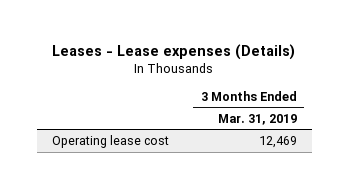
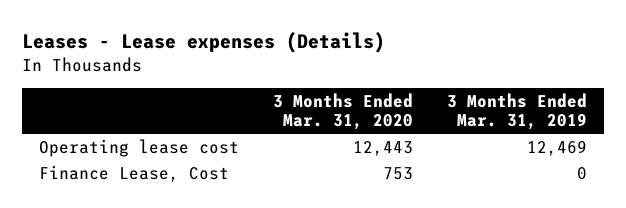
- | 3 Months Ended Mar. 31, 2019
+ | 3 Months Ended Mar. 31, 2020 | 3 Months Ended Mar. 31, 2019
+ Finance Lease, Cost | 753 | 0

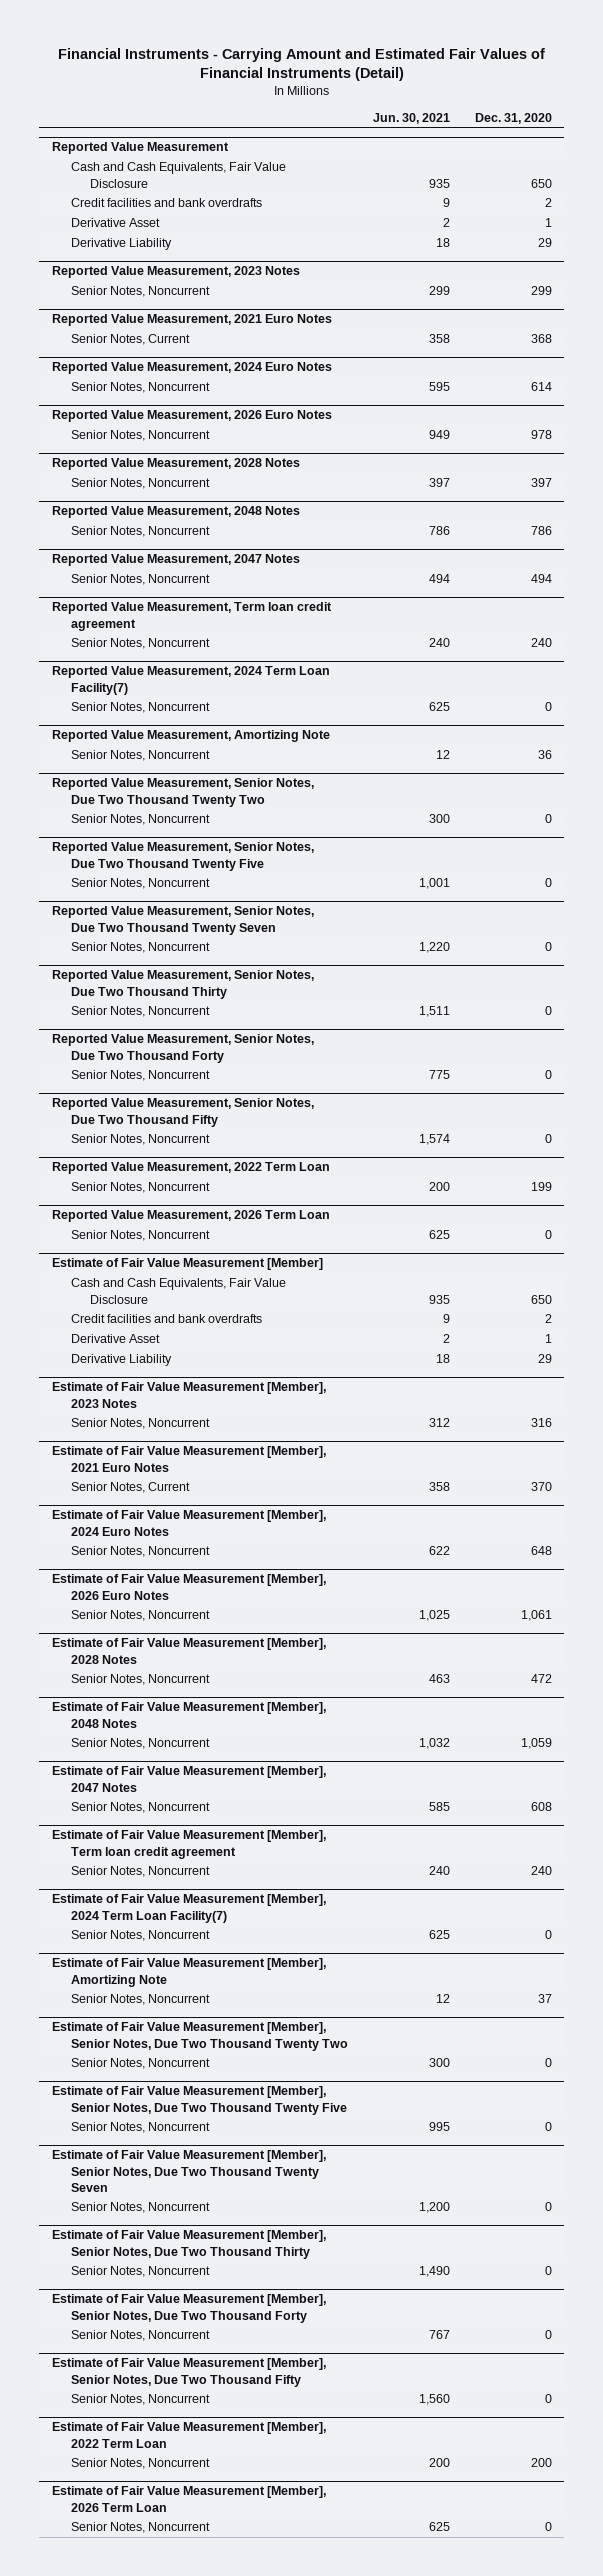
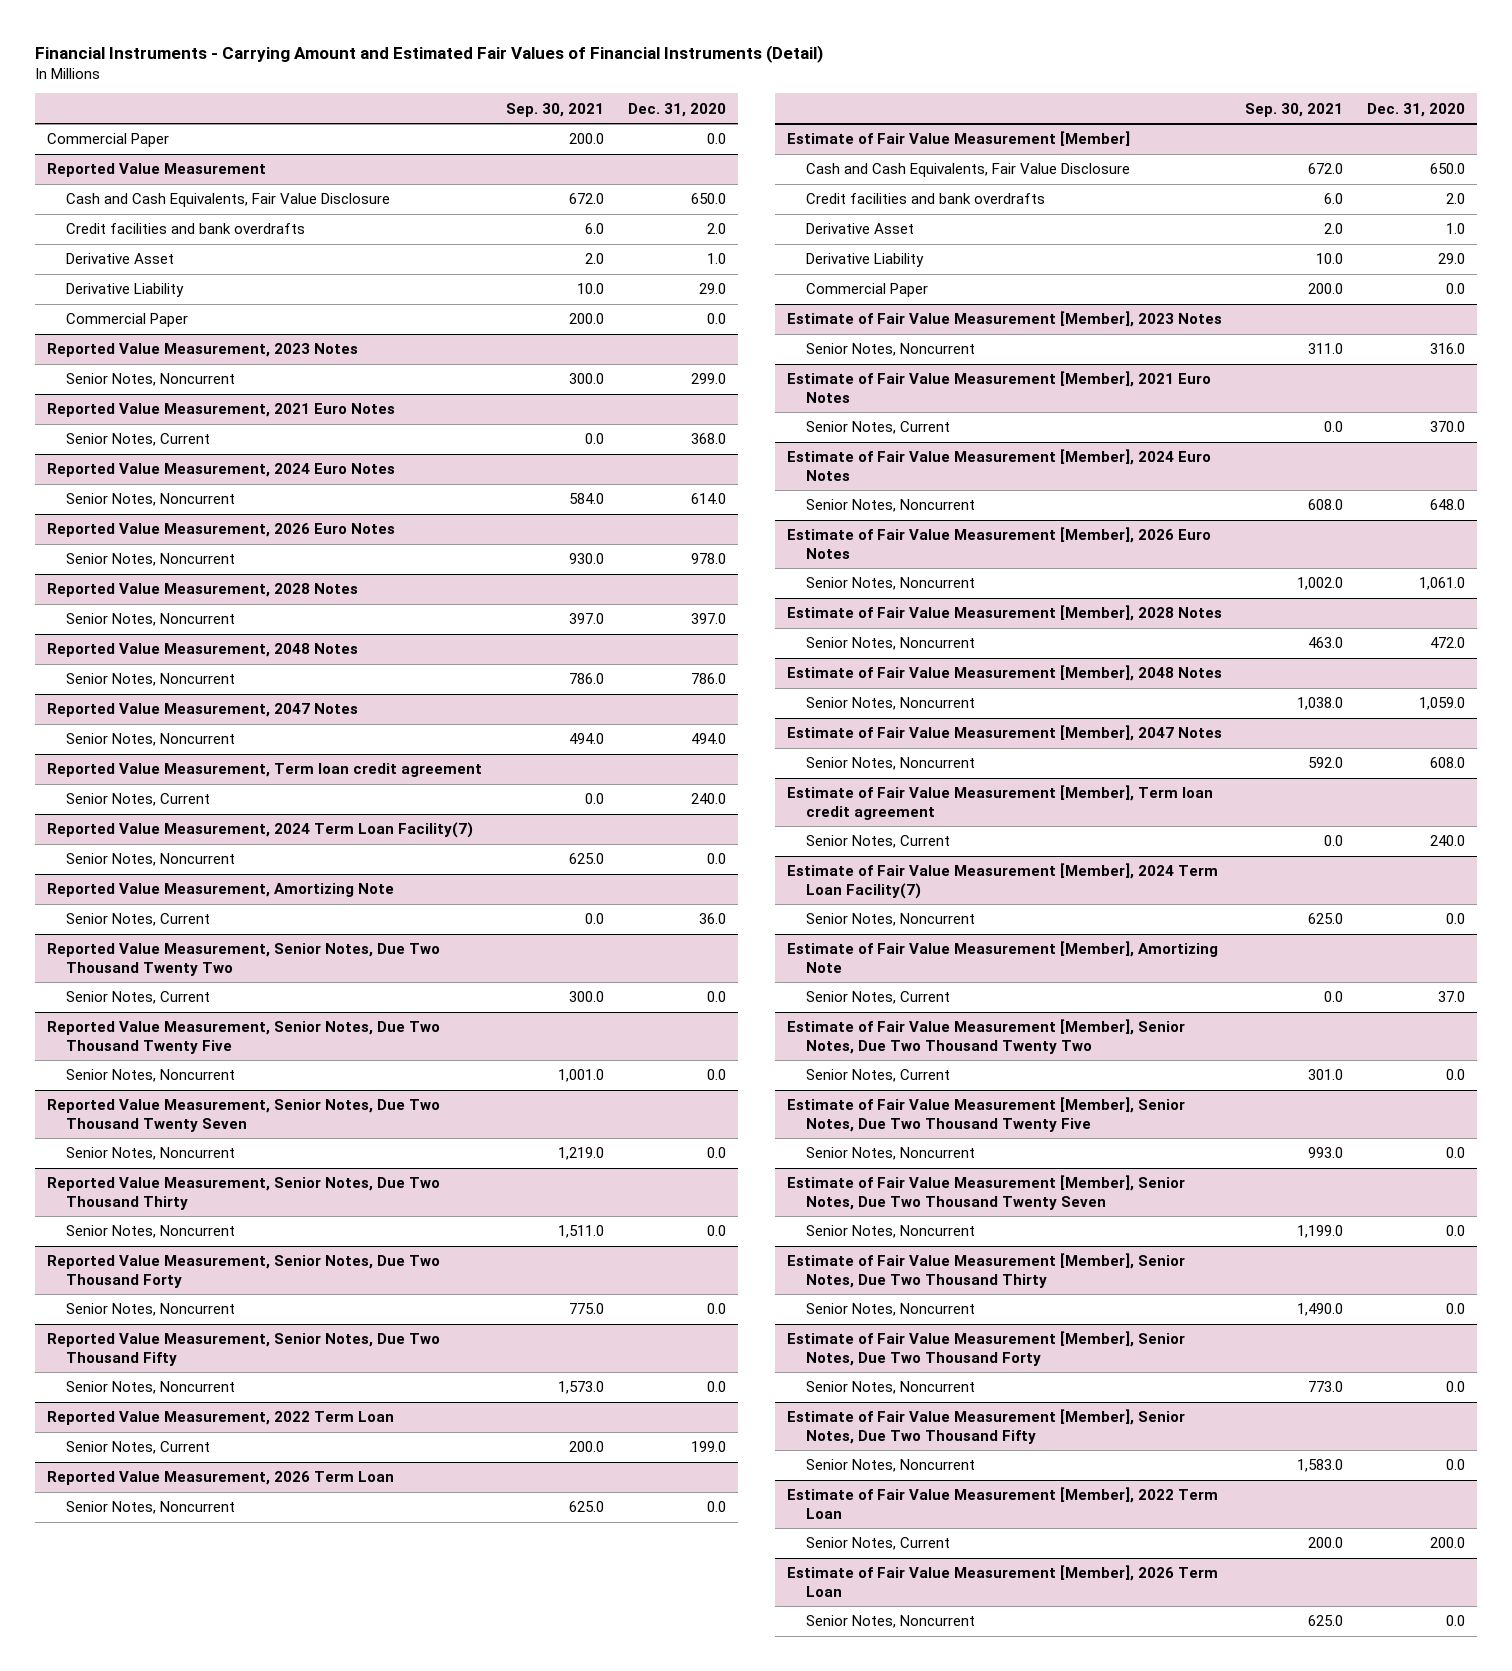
- | Jun. 30, 2021 | Dec. 31, 2020
+ | Sep. 30, 2021 | Dec. 31, 2020
+ Commercial Paper | 200.0 | 0.0
@ Reported Value Measurement
- Cash and Cash Equivalents, Fair Value Disclosure | 935 | 650
- Credit facilities and bank overdrafts | 9 | 2
- Derivative Asset | 2 | 1
- Derivative Liability | 18 | 29
+ Cash and Cash Equivalents, Fair Value Disclosure | 672.0 | 650.0
+ Credit facilities and bank overdrafts | 6.0 | 2.0
+ Derivative Asset | 2.0 | 1.0
+ Derivative Liability | 10.0 | 29.0
+ Commercial Paper | 200.0 | 0.0
@ Reported Value Measurement, 2023 Notes
- Senior Notes, Noncurrent | 299 | 299
+ Senior Notes, Noncurrent | 300.0 | 299.0
@ Reported Value Measurement, 2021 Euro Notes
- Senior Notes, Current | 358 | 368
+ Senior Notes, Current | 0.0 | 368.0
@ Reported Value Measurement, 2024 Euro Notes
- Senior Notes, Noncurrent | 595 | 614
+ Senior Notes, Noncurrent | 584.0 | 614.0
@ Reported Value Measurement, 2026 Euro Notes
- Senior Notes, Noncurrent | 949 | 978
+ Senior Notes, Noncurrent | 930.0 | 978.0
@ Reported Value Measurement, 2028 Notes
- Senior Notes, Noncurrent | 397 | 397
+ Senior Notes, Noncurrent | 397.0 | 397.0
@ Reported Value Measurement, 2048 Notes
- Senior Notes, Noncurrent | 786 | 786
+ Senior Notes, Noncurrent | 786.0 | 786.0
@ Reported Value Measurement, 2047 Notes
- Senior Notes, Noncurrent | 494 | 494
+ Senior Notes, Noncurrent | 494.0 | 494.0
@ Reported Value Measurement, Term loan credit agreement
- Senior Notes, Noncurrent | 240 | 240
+ Senior Notes, Current | 0.0 | 240.0
@ Reported Value Measurement, 2024 Term Loan Facility(7)
- Senior Notes, Noncurrent | 625 | 0
+ Senior Notes, Noncurrent | 625.0 | 0.0
@ Reported Value Measurement, Amortizing Note
- Senior Notes, Noncurrent | 12 | 36
+ Senior Notes, Current | 0.0 | 36.0
@ Reported Value Measurement, Senior Notes, Due Two Thousand Twenty Two
- Senior Notes, Noncurrent | 300 | 0
+ Senior Notes, Current | 300.0 | 0.0
@ Reported Value Measurement, Senior Notes, Due Two Thousand Twenty Five
- Senior Notes, Noncurrent | 1,001 | 0
+ Senior Notes, Noncurrent | 1,001.0 | 0.0
@ Reported Value Measurement, Senior Notes, Due Two Thousand Twenty Seven
- Senior Notes, Noncurrent | 1,220 | 0
+ Senior Notes, Noncurrent | 1,219.0 | 0.0
@ Reported Value Measurement, Senior Notes, Due Two Thousand Thirty
- Senior Notes, Noncurrent | 1,511 | 0
+ Senior Notes, Noncurrent | 1,511.0 | 0.0
@ Reported Value Measurement, Senior Notes, Due Two Thousand Forty
- Senior Notes, Noncurrent | 775 | 0
+ Senior Notes, Noncurrent | 775.0 | 0.0
@ Reported Value Measurement, Senior Notes, Due Two Thousand Fifty
- Senior Notes, Noncurrent | 1,574 | 0
+ Senior Notes, Noncurrent | 1,573.0 | 0.0
@ Reported Value Measurement, 2022 Term Loan
- Senior Notes, Noncurrent | 200 | 199
+ Senior Notes, Current | 200.0 | 199.0
@ Reported Value Measurement, 2026 Term Loan
- Senior Notes, Noncurrent | 625 | 0
+ Senior Notes, Noncurrent | 625.0 | 0.0
@ Estimate of Fair Value Measurement [Member]
- Cash and Cash Equivalents, Fair Value Disclosure | 935 | 650
- Credit facilities and bank overdrafts | 9 | 2
- Derivative Asset | 2 | 1
- Derivative Liability | 18 | 29
+ Cash and Cash Equivalents, Fair Value Disclosure | 672.0 | 650.0
+ Credit facilities and bank overdrafts | 6.0 | 2.0
+ Derivative Asset | 2.0 | 1.0
+ Derivative Liability | 10.0 | 29.0
+ Commercial Paper | 200.0 | 0.0
@ Estimate of Fair Value Measurement [Member], 2023 Notes
- Senior Notes, Noncurrent | 312 | 316
+ Senior Notes, Noncurrent | 311.0 | 316.0
@ Estimate of Fair Value Measurement [Member], 2021 Euro Notes
- Senior Notes, Current | 358 | 370
+ Senior Notes, Current | 0.0 | 370.0
@ Estimate of Fair Value Measurement [Member], 2024 Euro Notes
- Senior Notes, Noncurrent | 622 | 648
+ Senior Notes, Noncurrent | 608.0 | 648.0
@ Estimate of Fair Value Measurement [Member], 2026 Euro Notes
- Senior Notes, Noncurrent | 1,025 | 1,061
+ Senior Notes, Noncurrent | 1,002.0 | 1,061.0
@ Estimate of Fair Value Measurement [Member], 2028 Notes
- Senior Notes, Noncurrent | 463 | 472
+ Senior Notes, Noncurrent | 463.0 | 472.0
@ Estimate of Fair Value Measurement [Member], 2048 Notes
- Senior Notes, Noncurrent | 1,032 | 1,059
+ Senior Notes, Noncurrent | 1,038.0 | 1,059.0
@ Estimate of Fair Value Measurement [Member], 2047 Notes
- Senior Notes, Noncurrent | 585 | 608
+ Senior Notes, Noncurrent | 592.0 | 608.0
@ Estimate of Fair Value Measurement [Member], Term loan credit agreement
- Senior Notes, Noncurrent | 240 | 240
+ Senior Notes, Current | 0.0 | 240.0
@ Estimate of Fair Value Measurement [Member], 2024 Term Loan Facility(7)
- Senior Notes, Noncurrent | 625 | 0
+ Senior Notes, Noncurrent | 625.0 | 0.0
@ Estimate of Fair Value Measurement [Member], Amortizing Note
- Senior Notes, Noncurrent | 12 | 37
+ Senior Notes, Current | 0.0 | 37.0
@ Estimate of Fair Value Measurement [Member], Senior Notes, Due Two Thousand Twenty Two
- Senior Notes, Noncurrent | 300 | 0
+ Senior Notes, Current | 301.0 | 0.0
@ Estimate of Fair Value Measurement [Member], Senior Notes, Due Two Thousand Twenty Five
- Senior Notes, Noncurrent | 995 | 0
+ Senior Notes, Noncurrent | 993.0 | 0.0
@ Estimate of Fair Value Measurement [Member], Senior Notes, Due Two Thousand Twenty Seven
- Senior Notes, Noncurrent | 1,200 | 0
+ Senior Notes, Noncurrent | 1,199.0 | 0.0
@ Estimate of Fair Value Measurement [Member], Senior Notes, Due Two Thousand Thirty
- Senior Notes, Noncurrent | 1,490 | 0
+ Senior Notes, Noncurrent | 1,490.0 | 0.0
@ Estimate of Fair Value Measurement [Member], Senior Notes, Due Two Thousand Forty
- Senior Notes, Noncurrent | 767 | 0
+ Senior Notes, Noncurrent | 773.0 | 0.0
@ Estimate of Fair Value Measurement [Member], Senior Notes, Due Two Thousand Fifty
- Senior Notes, Noncurrent | 1,560 | 0
+ Senior Notes, Noncurrent | 1,583.0 | 0.0
@ Estimate of Fair Value Measurement [Member], 2022 Term Loan
- Senior Notes, Noncurrent | 200 | 200
+ Senior Notes, Current | 200.0 | 200.0
@ Estimate of Fair Value Measurement [Member], 2026 Term Loan
- Senior Notes, Noncurrent | 625 | 0
+ Senior Notes, Noncurrent | 625.0 | 0.0

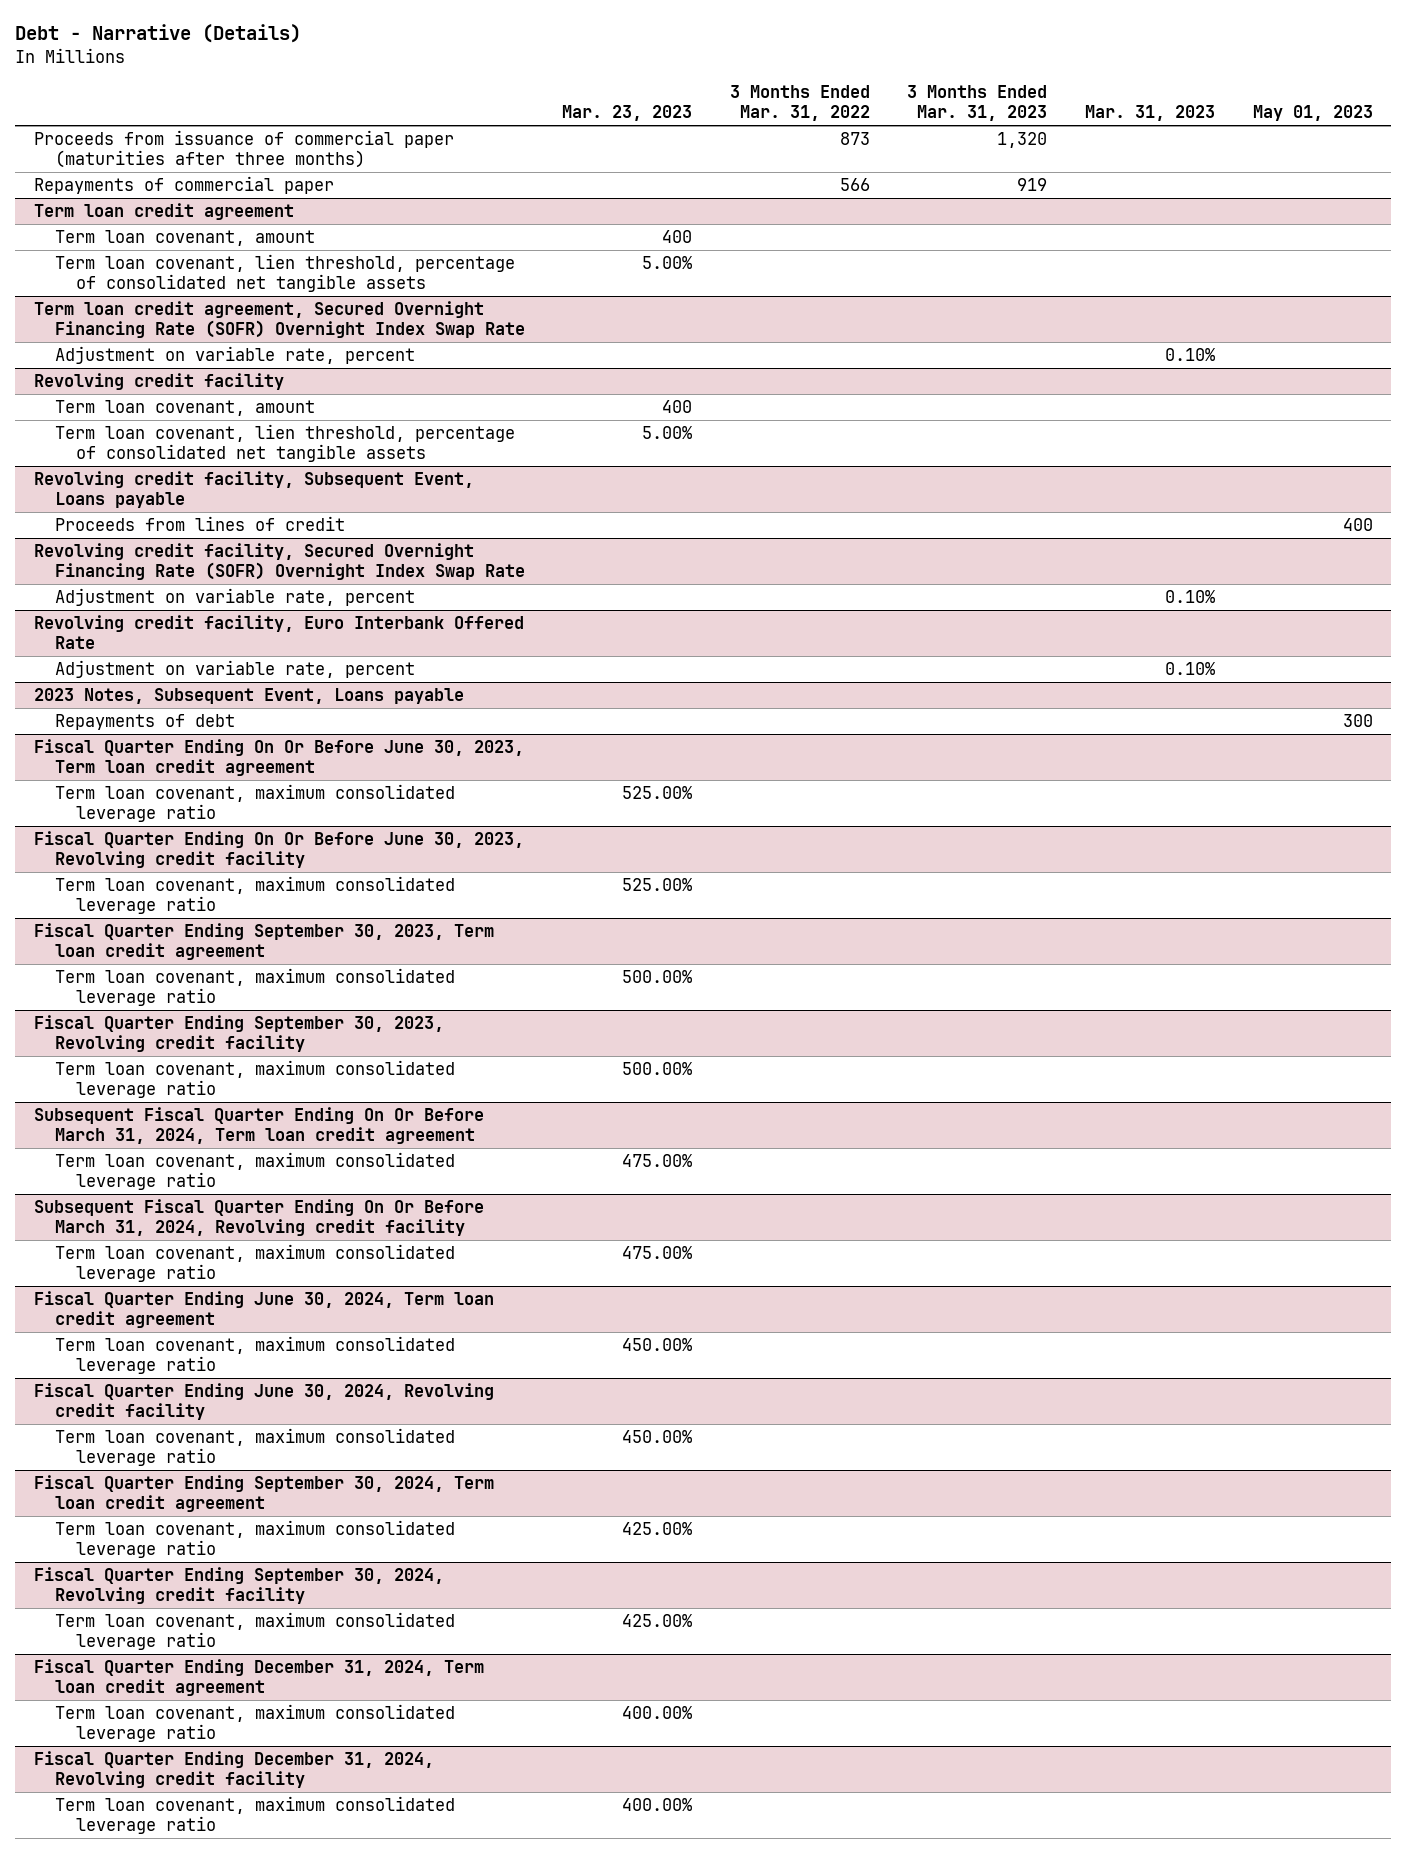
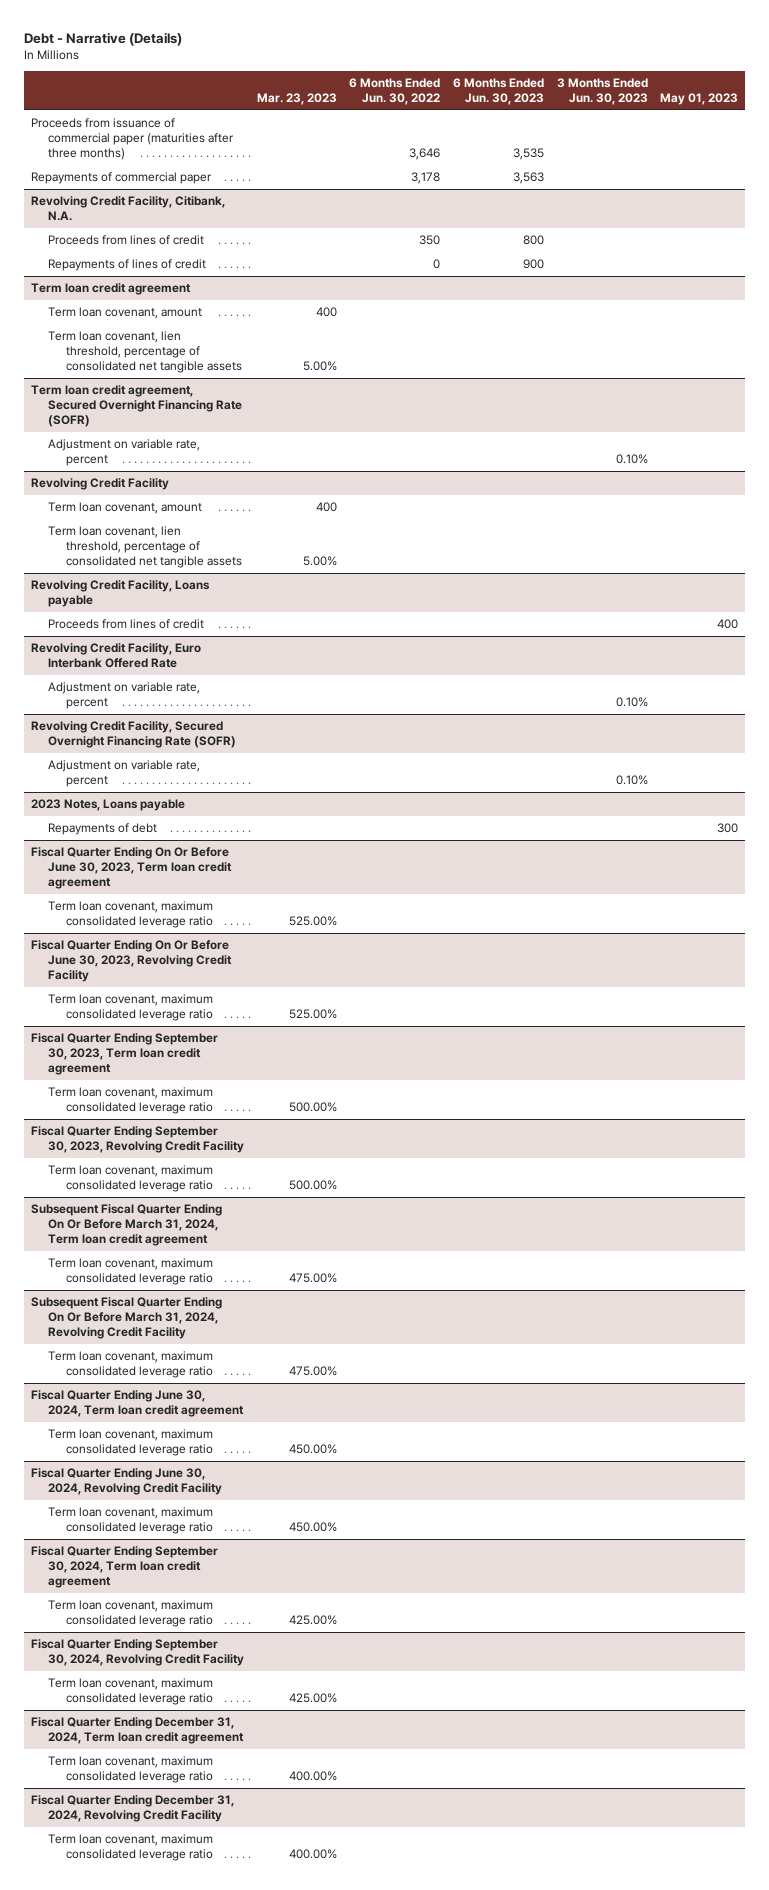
- | Mar. 23, 2023 | 3 Months Ended Mar. 31, 2022 | 3 Months Ended Mar. 31, 2023 | Mar. 31, 2023 | May 01, 2023
+ | Mar. 23, 2023 | 6 Months Ended Jun. 30, 2022 | 6 Months Ended Jun. 30, 2023 | 3 Months Ended Jun. 30, 2023 | May 01, 2023
+ Revolving Credit Facility, Citibank, N.A.
+ Proceeds from lines of credit | | 350 | 800 | |
+ Repayments of lines of credit | | 0 | 900 | |
- Term loan credit agreement, Secured Overnight Financing Rate (SOFR) Overnight Index Swap Rate
+ Term loan credit agreement, Secured Overnight Financing Rate (SOFR)
- Revolving credit facility
+ Revolving Credit Facility
- Revolving credit facility, Subsequent Event, Loans payable
+ Revolving Credit Facility, Loans payable
- Revolving credit facility, Secured Overnight Financing Rate (SOFR) Overnight Index Swap Rate
+ Revolving Credit Facility, Euro Interbank Offered Rate
- Revolving credit facility, Euro Interbank Offered Rate
+ Revolving Credit Facility, Secured Overnight Financing Rate (SOFR)
- 2023 Notes, Subsequent Event, Loans payable
+ 2023 Notes, Loans payable
- Fiscal Quarter Ending On Or Before June 30, 2023, Revolving credit facility
+ Fiscal Quarter Ending On Or Before June 30, 2023, Revolving Credit Facility
- Fiscal Quarter Ending September 30, 2023, Revolving credit facility
+ Fiscal Quarter Ending September 30, 2023, Revolving Credit Facility
- Subsequent Fiscal Quarter Ending On Or Before March 31, 2024, Revolving credit facility
+ Subsequent Fiscal Quarter Ending On Or Before March 31, 2024, Revolving Credit Facility
- Fiscal Quarter Ending June 30, 2024, Revolving credit facility
+ Fiscal Quarter Ending June 30, 2024, Revolving Credit Facility
- Fiscal Quarter Ending September 30, 2024, Revolving credit facility
+ Fiscal Quarter Ending September 30, 2024, Revolving Credit Facility
- Fiscal Quarter Ending December 31, 2024, Revolving credit facility
+ Fiscal Quarter Ending December 31, 2024, Revolving Credit Facility

